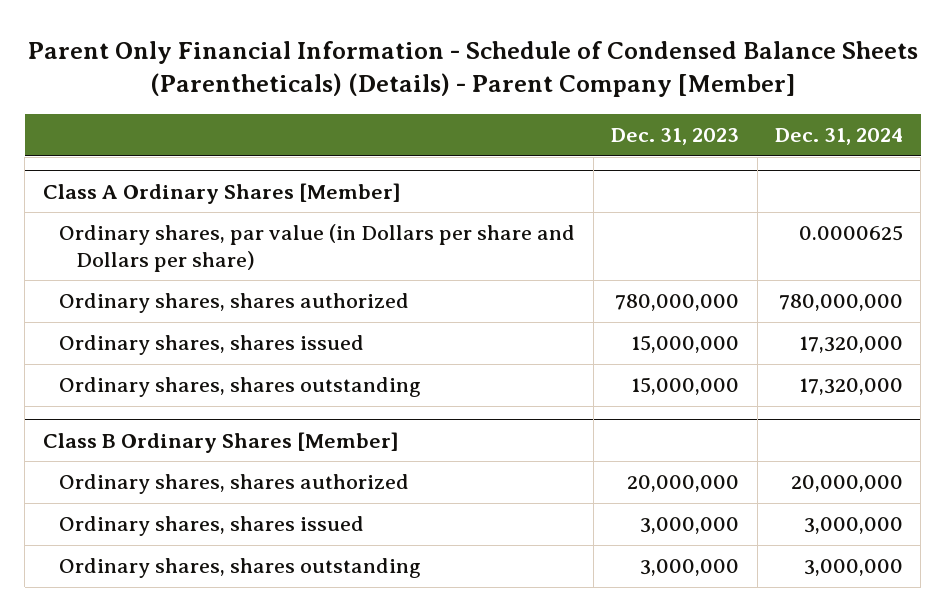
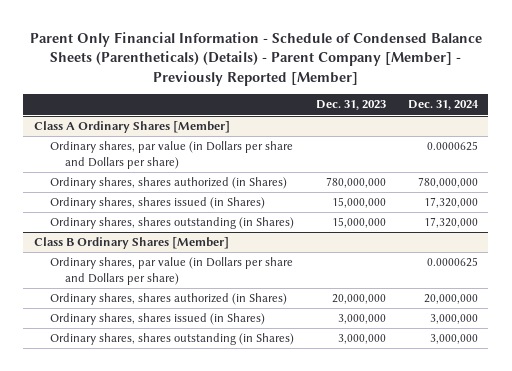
- Parent Only Financial Information - Schedule of Condensed Balance Sheets (Parentheticals) (Details) - Parent Company [Member]
+ Parent Only Financial Information - Schedule of Condensed Balance Sheets (Parentheticals) (Details) - Parent Company [Member] - Previously Reported [Member]
@ Class A Ordinary Shares [Member]
- Ordinary shares, shares authorized | 780,000,000 | 780,000,000
- Ordinary shares, shares issued | 15,000,000 | 17,320,000
- Ordinary shares, shares outstanding | 15,000,000 | 17,320,000
+ Ordinary shares, shares authorized (in Shares) | 780,000,000 | 780,000,000
+ Ordinary shares, shares issued (in Shares) | 15,000,000 | 17,320,000
+ Ordinary shares, shares outstanding (in Shares) | 15,000,000 | 17,320,000
@ Class B Ordinary Shares [Member]
- Ordinary shares, shares authorized | 20,000,000 | 20,000,000
- Ordinary shares, shares issued | 3,000,000 | 3,000,000
- Ordinary shares, shares outstanding | 3,000,000 | 3,000,000
+ Ordinary shares, par value (in Dollars per share and Dollars per share) | | 0.0000625
+ Ordinary shares, shares authorized (in Shares) | 20,000,000 | 20,000,000
+ Ordinary shares, shares issued (in Shares) | 3,000,000 | 3,000,000
+ Ordinary shares, shares outstanding (in Shares) | 3,000,000 | 3,000,000

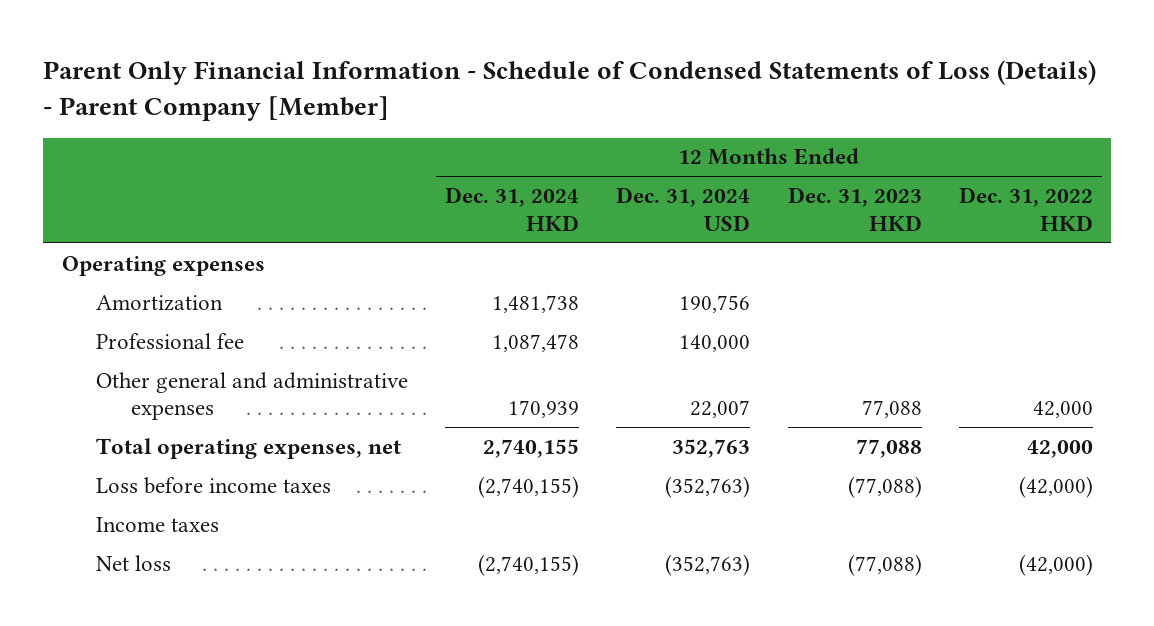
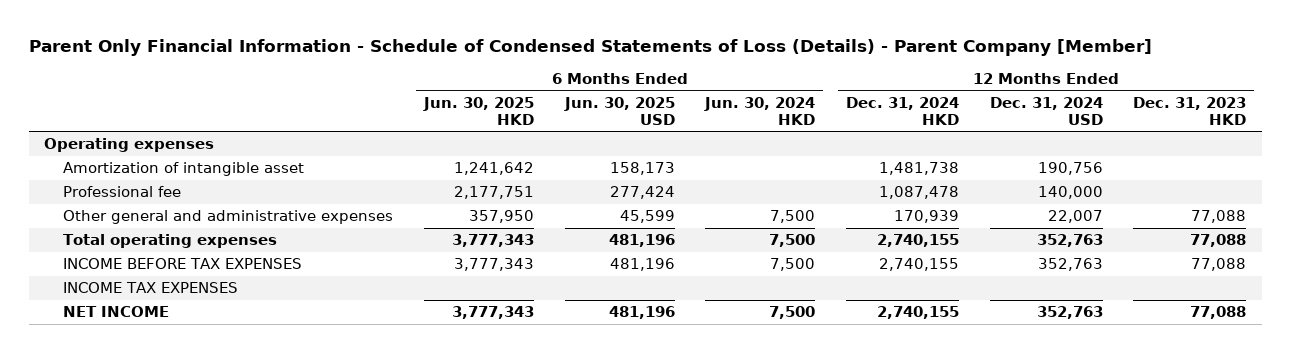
- | 12 Months Ended Dec. 31, 2024 HKD | 12 Months Ended Dec. 31, 2024 USD | 12 Months Ended Dec. 31, 2023 HKD | 12 Months Ended Dec. 31, 2022 HKD
+ | 6 Months Ended Jun. 30, 2025 HKD | 6 Months Ended Jun. 30, 2025 USD | 6 Months Ended Jun. 30, 2024 HKD | 12 Months Ended Dec. 31, 2024 HKD | 12 Months Ended Dec. 31, 2024 USD | 12 Months Ended Dec. 31, 2023 HKD
- Amortization | 1,481,738 | 190,756 | |
+ Amortization of intangible asset | 1,241,642 | 158,173 | | 1,481,738 | 190,756 |
- Total operating expenses, net | 2,740,155 | 352,763 | 77,088 | 42,000
- Loss before income taxes | (2,740,155) | (352,763) | (77,088) | (42,000)
- Income taxes
- Net loss | (2,740,155) | (352,763) | (77,088) | (42,000)
+ Total operating expenses | 3,777,343 | 481,196 | 7,500 | 2,740,155 | 352,763 | 77,088
+ INCOME BEFORE TAX EXPENSES | 3,777,343 | 481,196 | 7,500 | 2,740,155 | 352,763 | 77,088
+ INCOME TAX EXPENSES
+ NET INCOME | 3,777,343 | 481,196 | 7,500 | 2,740,155 | 352,763 | 77,088

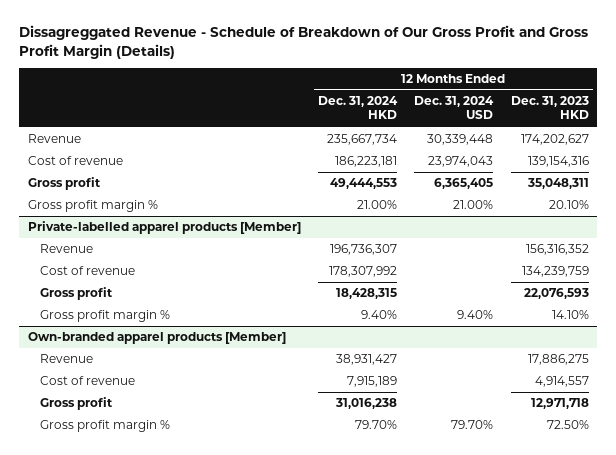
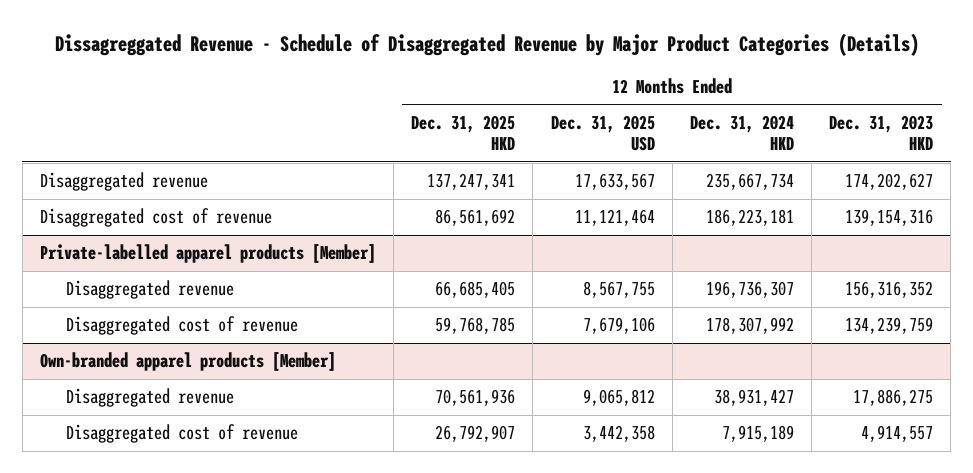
- Dissagreggated Revenue - Schedule of Breakdown of Our Gross Profit and Gross Profit Margin (Details)
+ Dissagreggated Revenue - Schedule of Disaggregated Revenue by Major Product Categories (Details)
- | 12 Months Ended Dec. 31, 2024 HKD | 12 Months Ended Dec. 31, 2024 USD | 12 Months Ended Dec. 31, 2023 HKD
+ | 12 Months Ended Dec. 31, 2025 HKD | 12 Months Ended Dec. 31, 2025 USD | 12 Months Ended Dec. 31, 2024 HKD | 12 Months Ended Dec. 31, 2023 HKD
- Revenue | 235,667,734 | 30,339,448 | 174,202,627
- Cost of revenue | 186,223,181 | 23,974,043 | 139,154,316
- Gross profit | 49,444,553 | 6,365,405 | 35,048,311
- Gross profit margin % | 21.00% | 21.00% | 20.10%
+ Disaggregated revenue | 137,247,341 | 17,633,567 | 235,667,734 | 174,202,627
+ Disaggregated cost of revenue | 86,561,692 | 11,121,464 | 186,223,181 | 139,154,316
@ Private-labelled apparel products [Member]
- Revenue | 196,736,307 | | 156,316,352
- Cost of revenue | 178,307,992 | | 134,239,759
- Gross profit | 18,428,315 | | 22,076,593
- Gross profit margin % | 9.40% | 9.40% | 14.10%
+ Disaggregated revenue | 66,685,405 | 8,567,755 | 196,736,307 | 156,316,352
+ Disaggregated cost of revenue | 59,768,785 | 7,679,106 | 178,307,992 | 134,239,759
@ Own-branded apparel products [Member]
- Revenue | 38,931,427 | | 17,886,275
- Cost of revenue | 7,915,189 | | 4,914,557
- Gross profit | 31,016,238 | | 12,971,718
- Gross profit margin % | 79.70% | 79.70% | 72.50%
+ Disaggregated revenue | 70,561,936 | 9,065,812 | 38,931,427 | 17,886,275
+ Disaggregated cost of revenue | 26,792,907 | 3,442,358 | 7,915,189 | 4,914,557

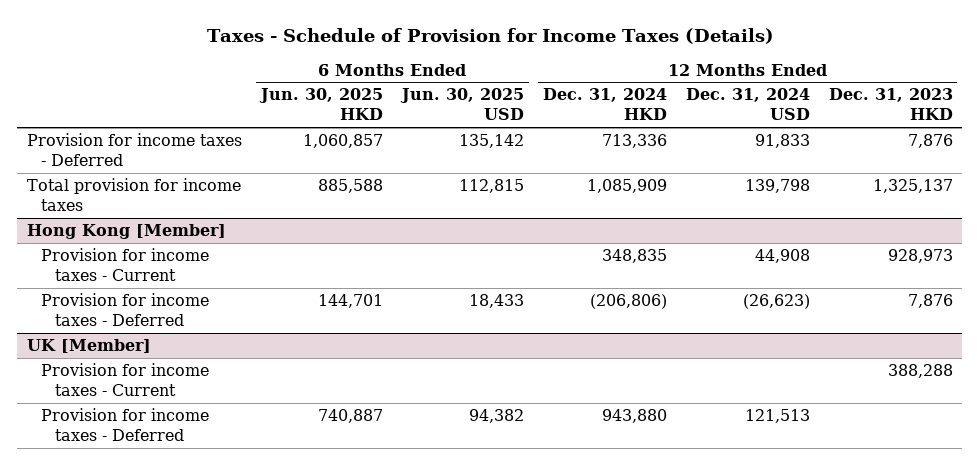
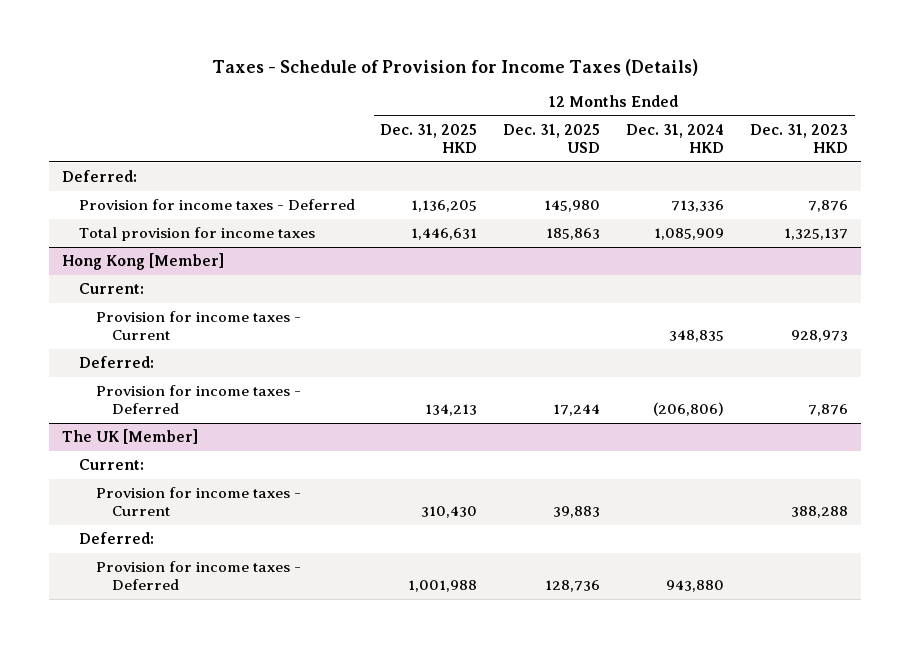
- | 6 Months Ended Jun. 30, 2025 HKD | 6 Months Ended Jun. 30, 2025 USD | 12 Months Ended Dec. 31, 2024 HKD | 12 Months Ended Dec. 31, 2024 USD | 12 Months Ended Dec. 31, 2023 HKD
+ | 12 Months Ended Dec. 31, 2025 HKD | 12 Months Ended Dec. 31, 2025 USD | 12 Months Ended Dec. 31, 2024 HKD | 12 Months Ended Dec. 31, 2023 HKD
+ Deferred:
@ Hong Kong [Member]
+ Current:
+ Deferred:
- UK [Member]
+ The UK [Member]
+ Current:
+ Deferred:

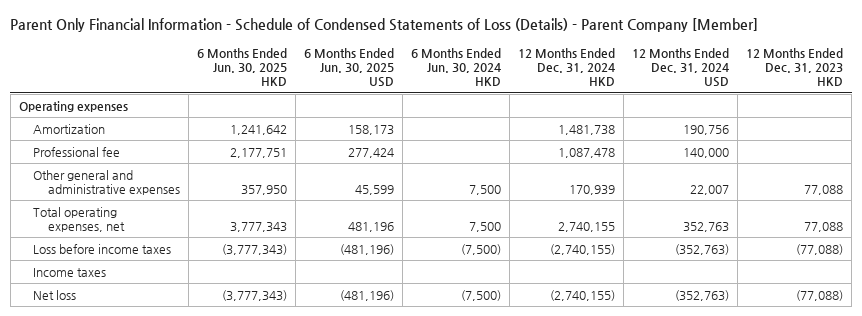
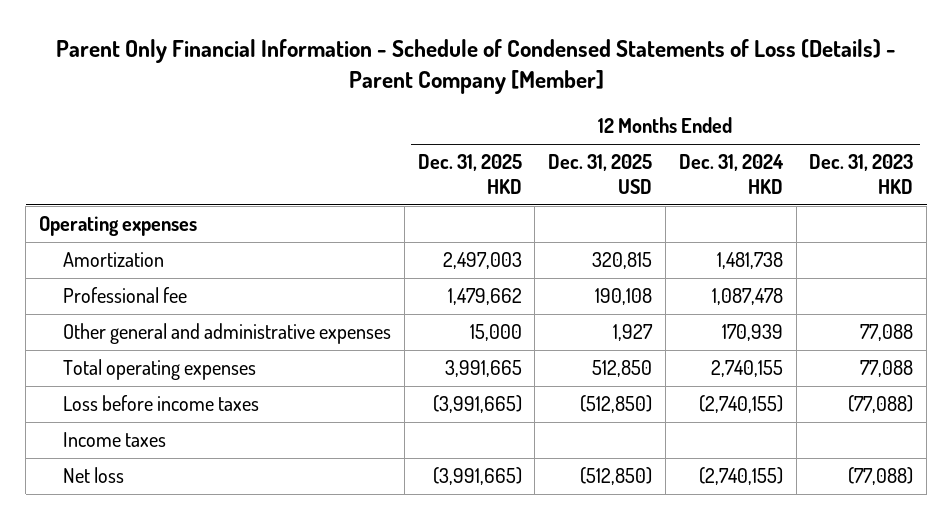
- | 6 Months Ended Jun. 30, 2025 HKD | 6 Months Ended Jun. 30, 2025 USD | 6 Months Ended Jun. 30, 2024 HKD | 12 Months Ended Dec. 31, 2024 HKD | 12 Months Ended Dec. 31, 2024 USD | 12 Months Ended Dec. 31, 2023 HKD
+ | 12 Months Ended Dec. 31, 2025 HKD | 12 Months Ended Dec. 31, 2025 USD | 12 Months Ended Dec. 31, 2024 HKD | 12 Months Ended Dec. 31, 2023 HKD
- Total operating expenses, net | 3,777,343 | 481,196 | 7,500 | 2,740,155 | 352,763 | 77,088
+ Total operating expenses | 3,991,665 | 512,850 | 2,740,155 | 77,088

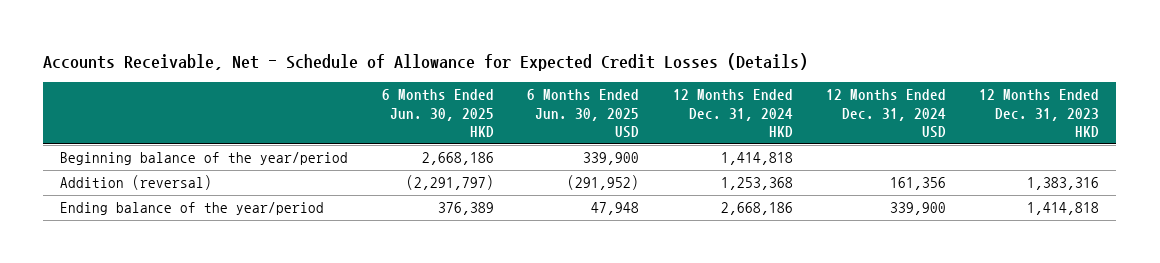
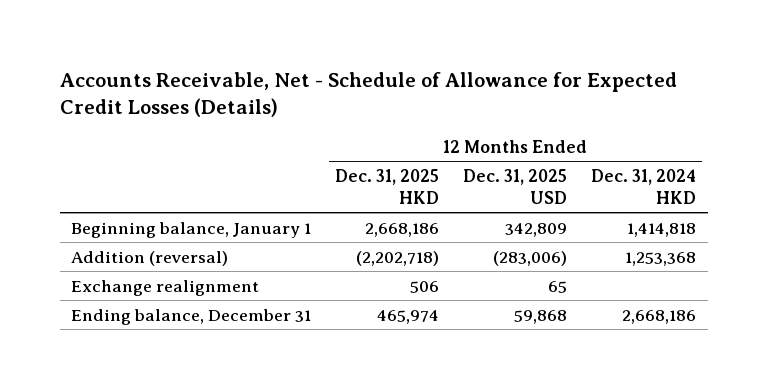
- | 6 Months Ended Jun. 30, 2025 HKD | 6 Months Ended Jun. 30, 2025 USD | 12 Months Ended Dec. 31, 2024 HKD | 12 Months Ended Dec. 31, 2024 USD | 12 Months Ended Dec. 31, 2023 HKD
+ | 12 Months Ended Dec. 31, 2025 HKD | 12 Months Ended Dec. 31, 2025 USD | 12 Months Ended Dec. 31, 2024 HKD
- Beginning balance of the year/period | 2,668,186 | 339,900 | 1,414,818 | |
+ Beginning balance, January 1 | 2,668,186 | 342,809 | 1,414,818
- Ending balance of the year/period | 376,389 | 47,948 | 2,668,186 | 339,900 | 1,414,818
+ Exchange realignment | 506 | 65 |
+ Ending balance, December 31 | 465,974 | 59,868 | 2,668,186

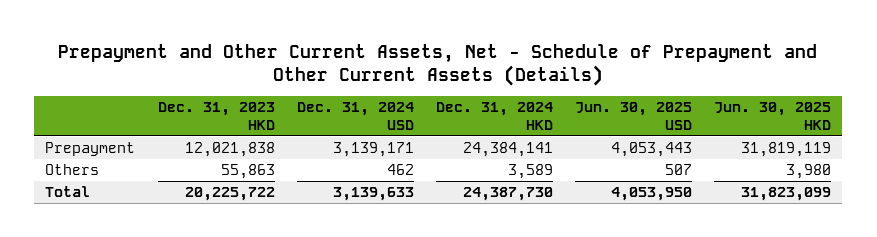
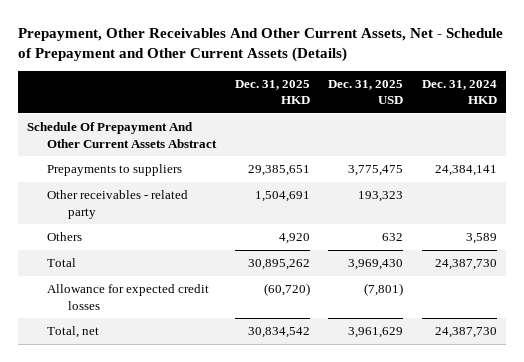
- Prepayment and Other Current Assets, Net - Schedule of Prepayment and Other Current Assets (Details)
+ Prepayment, Other Receivables And Other Current Assets, Net - Schedule of Prepayment and Other Current Assets (Details)
- | Dec. 31, 2023 HKD | Dec. 31, 2024 USD | Dec. 31, 2024 HKD | Jun. 30, 2025 USD | Jun. 30, 2025 HKD
+ | Dec. 31, 2025 HKD | Dec. 31, 2025 USD | Dec. 31, 2024 HKD
- Prepayment | 12,021,838 | 3,139,171 | 24,384,141 | 4,053,443 | 31,819,119
+ Schedule Of Prepayment And Other Current Assets Abstract
+ Prepayments to suppliers | 29,385,651 | 3,775,475 | 24,384,141
+ Other receivables - related party | 1,504,691 | 193,323 |
+ Allowance for expected credit losses | (60,720) | (7,801) |
+ Total, net | 30,834,542 | 3,961,629 | 24,387,730

